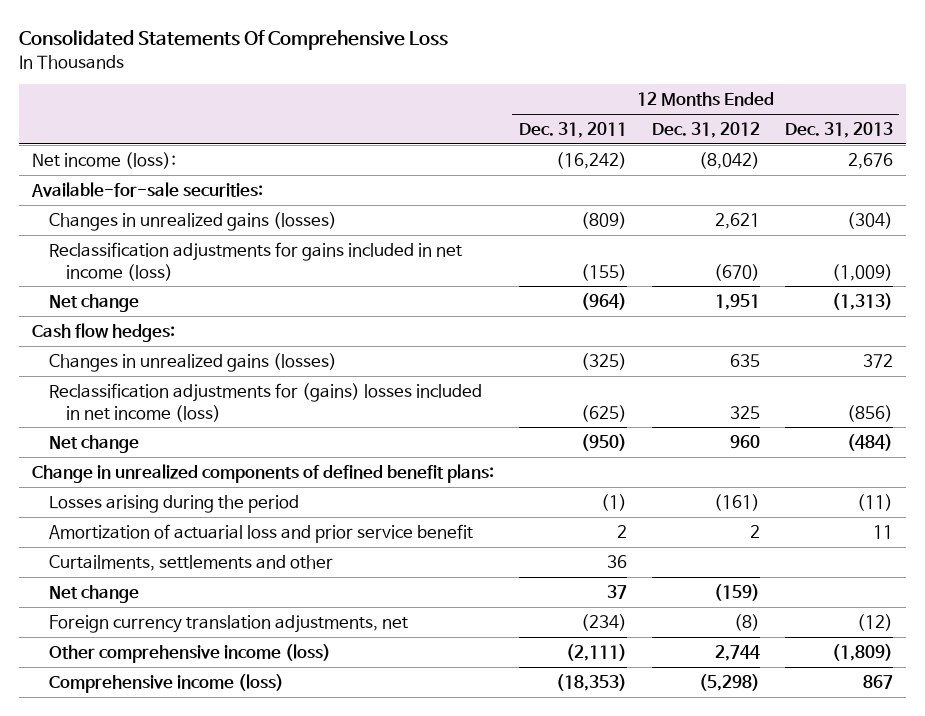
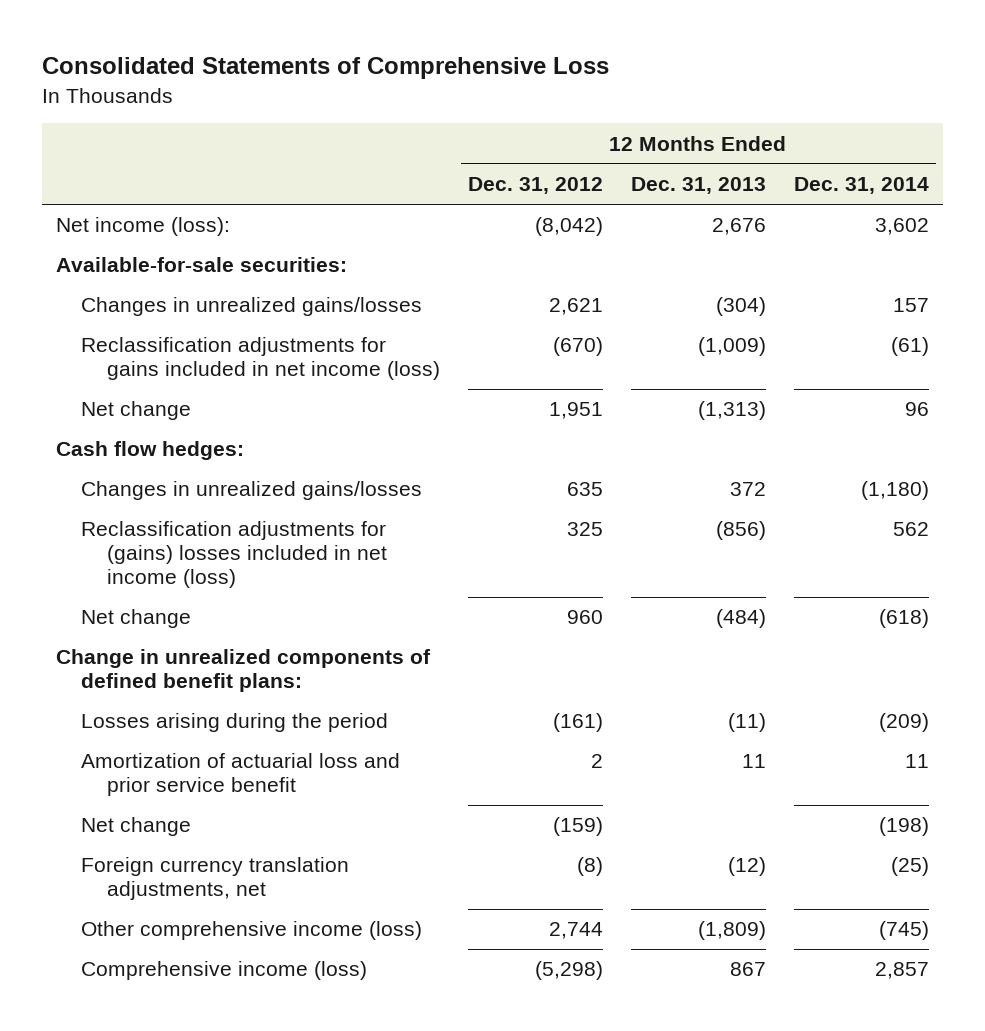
- Consolidated Statements Of Comprehensive Loss
+ Consolidated Statements of Comprehensive Loss
- | 12 Months Ended Dec. 31, 2011 | 12 Months Ended Dec. 31, 2012 | 12 Months Ended Dec. 31, 2013
+ | 12 Months Ended Dec. 31, 2012 | 12 Months Ended Dec. 31, 2013 | 12 Months Ended Dec. 31, 2014
- Changes in unrealized gains (losses) | (809) | 2,621 | (304)
+ Changes in unrealized gains/losses | 2,621 | (304) | 157
- Changes in unrealized gains (losses) | (325) | 635 | 372
+ Changes in unrealized gains/losses | 635 | 372 | (1,180)
- Curtailments, settlements and other | 36 | |

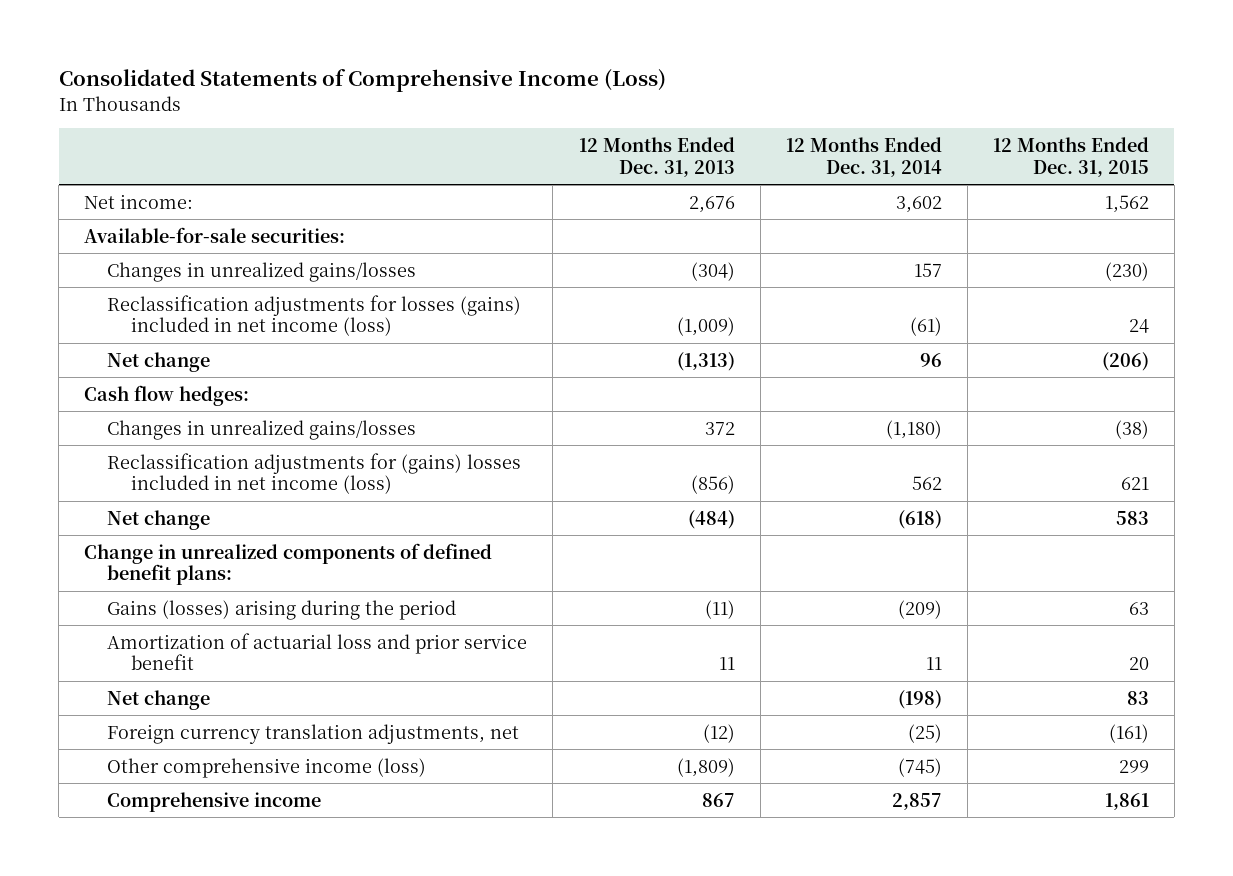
- Consolidated Statements of Comprehensive Loss
+ Consolidated Statements of Comprehensive Income (Loss)
- | 12 Months Ended Dec. 31, 2012 | 12 Months Ended Dec. 31, 2013 | 12 Months Ended Dec. 31, 2014
+ | 12 Months Ended Dec. 31, 2013 | 12 Months Ended Dec. 31, 2014 | 12 Months Ended Dec. 31, 2015
- Net income (loss): | (8,042) | 2,676 | 3,602
+ Net income: | 2,676 | 3,602 | 1,562
- Reclassification adjustments for gains included in net income (loss) | (670) | (1,009) | (61)
+ Reclassification adjustments for losses (gains) included in net income (loss) | (1,009) | (61) | 24
- Losses arising during the period | (161) | (11) | (209)
+ Gains (losses) arising during the period | (11) | (209) | 63
- Comprehensive income (loss) | (5,298) | 867 | 2,857
+ Comprehensive income | 867 | 2,857 | 1,861

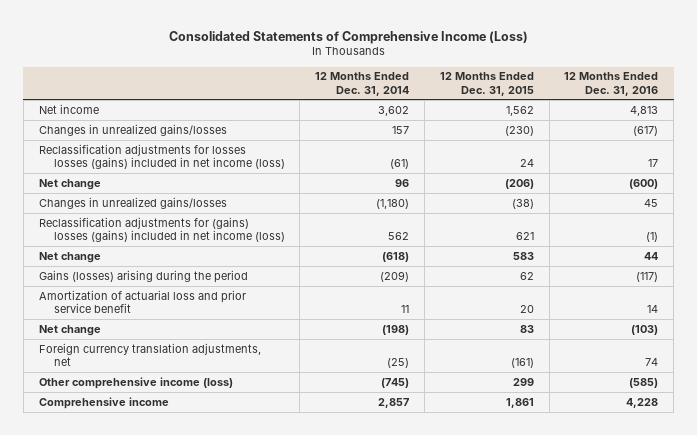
- | 12 Months Ended Dec. 31, 2013 | 12 Months Ended Dec. 31, 2014 | 12 Months Ended Dec. 31, 2015
+ | 12 Months Ended Dec. 31, 2014 | 12 Months Ended Dec. 31, 2015 | 12 Months Ended Dec. 31, 2016
- Net income: | 2,676 | 3,602 | 1,562
- Available-for-sale securities:
+ Net income | 3,602 | 1,562 | 4,813
- Reclassification adjustments for losses (gains) included in net income (loss) | (1,009) | (61) | 24
+ Reclassification adjustments for losses losses (gains) included in net income (loss) | (61) | 24 | 17
- Cash flow hedges:
- Reclassification adjustments for (gains) losses included in net income (loss) | (856) | 562 | 621
+ Reclassification adjustments for (gains) losses (gains) included in net income (loss) | 562 | 621 | (1)
- Change in unrealized components of defined benefit plans:
- Gains (losses) arising during the period | (11) | (209) | 63
+ Gains (losses) arising during the period | (209) | 62 | (117)

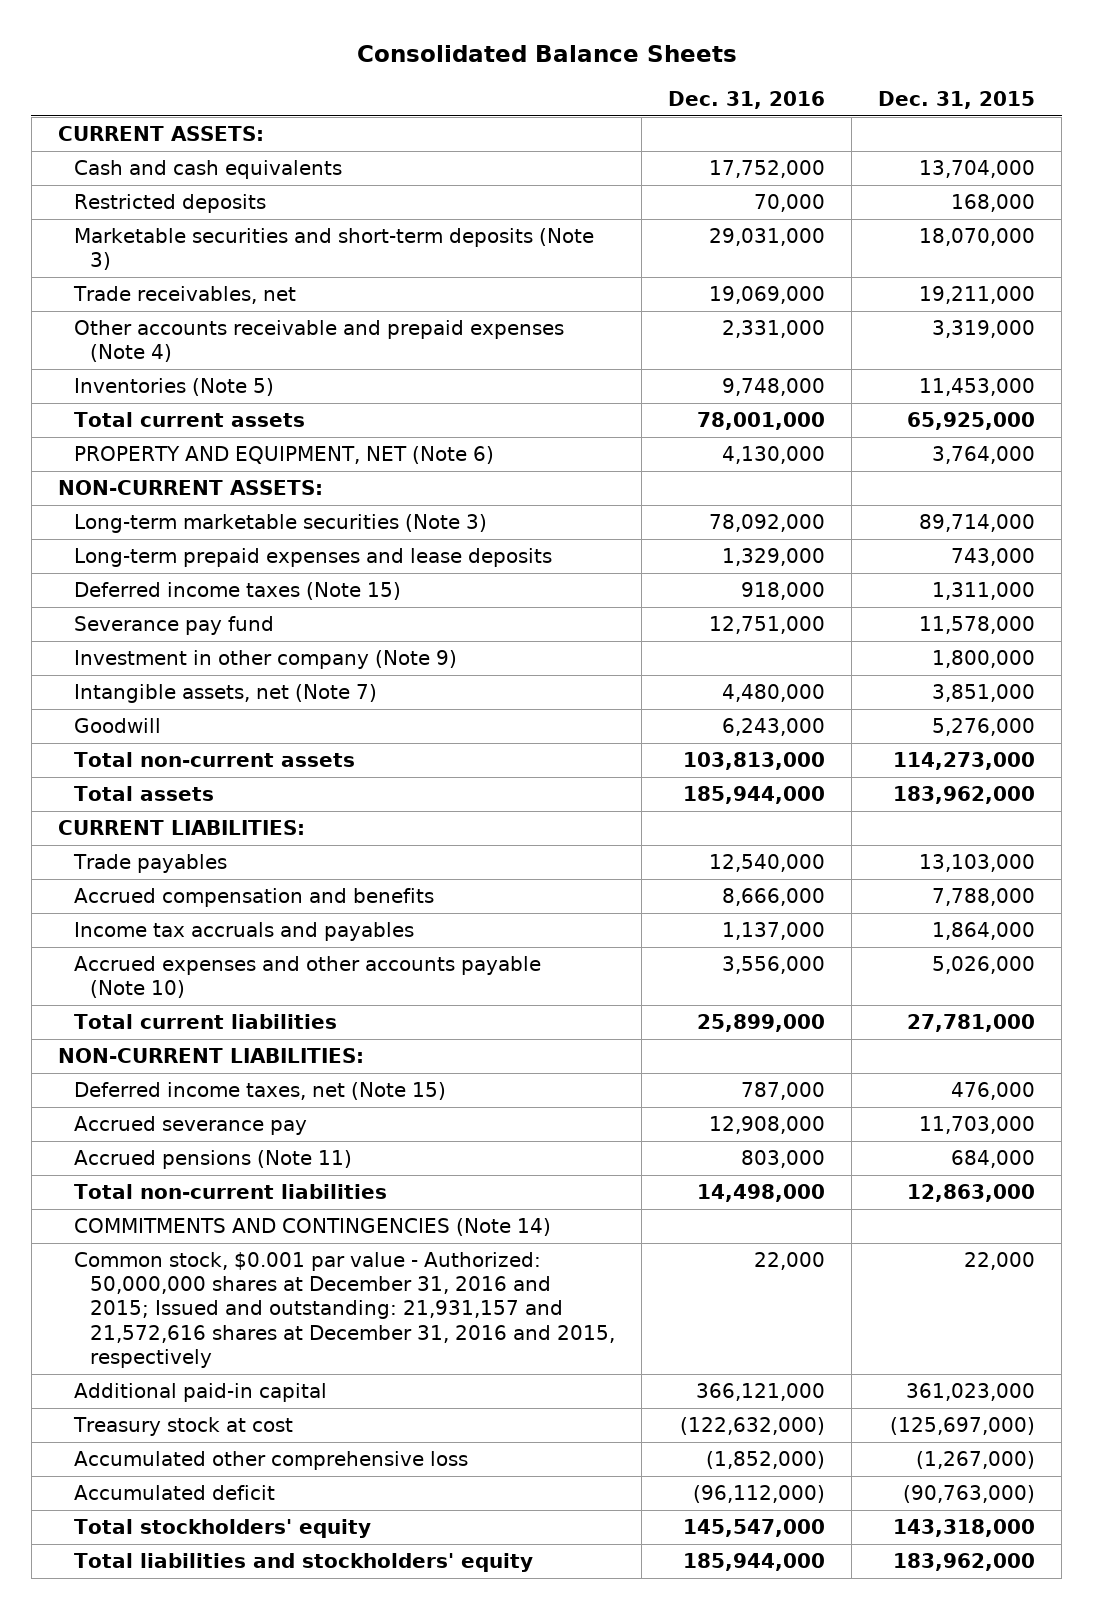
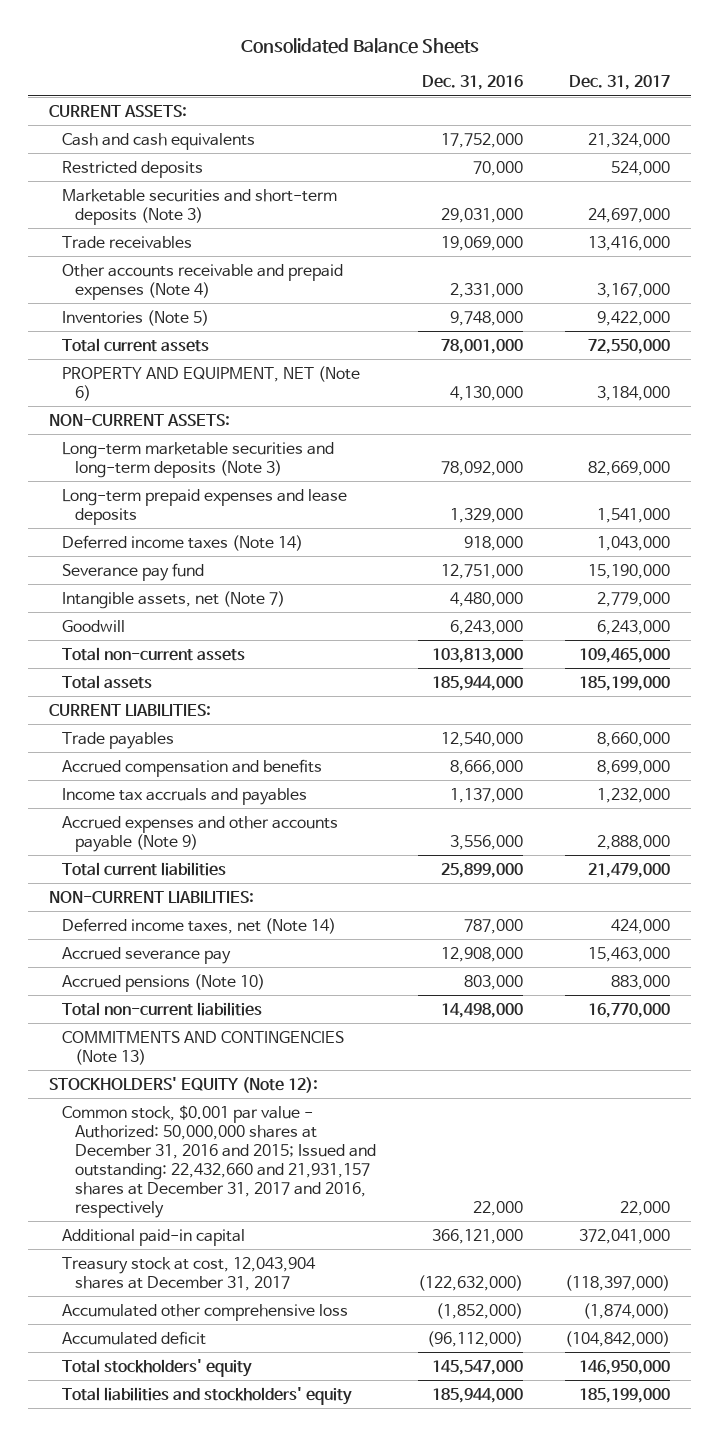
- | Dec. 31, 2016 | Dec. 31, 2015
+ | Dec. 31, 2016 | Dec. 31, 2017
- Trade receivables, net | 19,069,000 | 19,211,000
+ Trade receivables | 19,069,000 | 13,416,000
- Long-term marketable securities (Note 3) | 78,092,000 | 89,714,000
+ Long-term marketable securities and long-term deposits (Note 3) | 78,092,000 | 82,669,000
- Deferred income taxes (Note 15) | 918,000 | 1,311,000
+ Deferred income taxes (Note 14) | 918,000 | 1,043,000
- Investment in other company (Note 9) | | 1,800,000
- Accrued expenses and other accounts payable (Note 10) | 3,556,000 | 5,026,000
+ Accrued expenses and other accounts payable (Note 9) | 3,556,000 | 2,888,000
- Deferred income taxes, net (Note 15) | 787,000 | 476,000
+ Deferred income taxes, net (Note 14) | 787,000 | 424,000
- Accrued pensions (Note 11) | 803,000 | 684,000
+ Accrued pensions (Note 10) | 803,000 | 883,000
- COMMITMENTS AND CONTINGENCIES (Note 14)
- Common stock, $0.001 par value - Authorized: 50,000,000 shares at December 31, 2016 and 2015; Issued and outstanding: 21,931,157 and 21,572,616 shares at December 31, 2016 and 2015, respectively | 22,000 | 22,000
+ COMMITMENTS AND CONTINGENCIES (Note 13)
+ STOCKHOLDERS' EQUITY (Note 12):
+ Common stock, $0.001 par value - Authorized: 50,000,000 shares at December 31, 2016 and 2015; Issued and outstanding: 22,432,660 and 21,931,157 shares at December 31, 2017 and 2016, respectively | 22,000 | 22,000
- Treasury stock at cost | (122,632,000) | (125,697,000)
+ Treasury stock at cost, 12,043,904 shares at December 31, 2017 | (122,632,000) | (118,397,000)

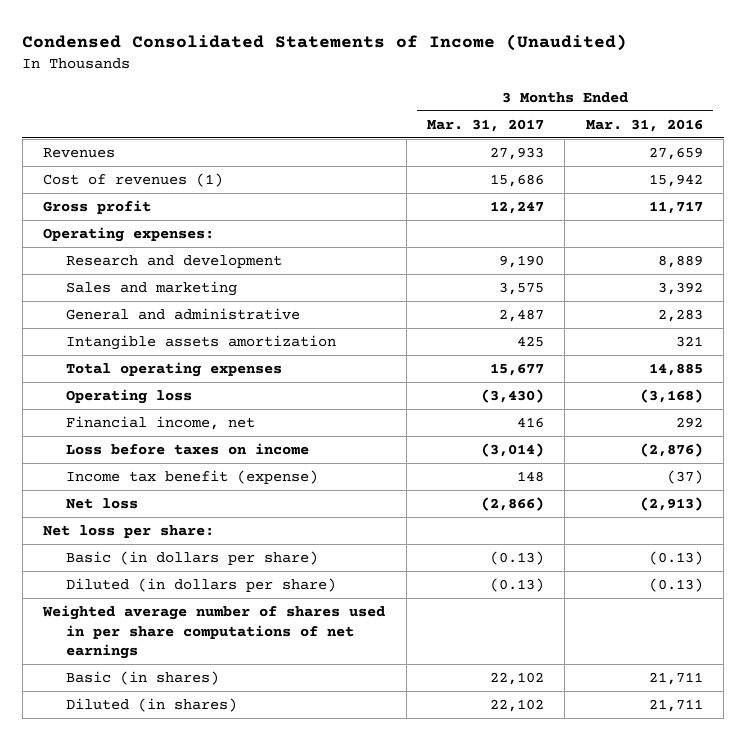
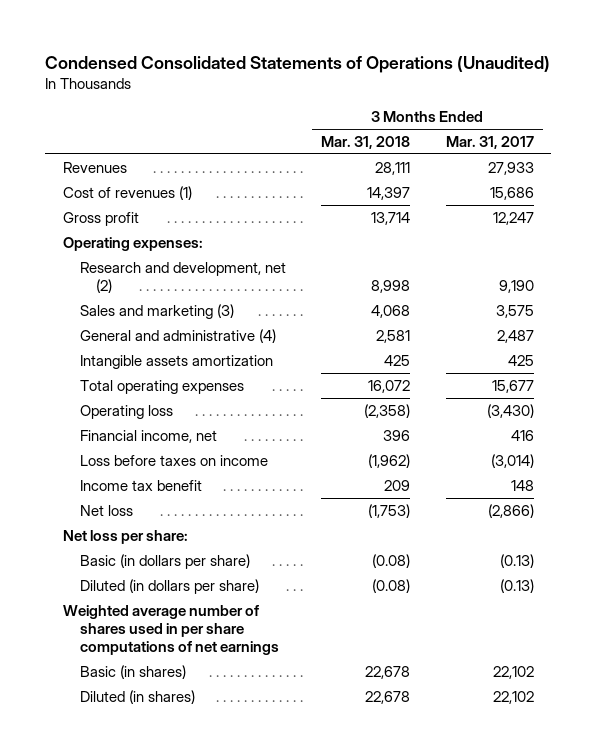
- Condensed Consolidated Statements of Income (Unaudited)
+ Condensed Consolidated Statements of Operations (Unaudited)
- | 3 Months Ended Mar. 31, 2017 | 3 Months Ended Mar. 31, 2016
+ | 3 Months Ended Mar. 31, 2018 | 3 Months Ended Mar. 31, 2017
- Research and development | 9,190 | 8,889
- Sales and marketing | 3,575 | 3,392
- General and administrative | 2,487 | 2,283
+ Research and development, net (2) | 8,998 | 9,190
+ Sales and marketing (3) | 4,068 | 3,575
+ General and administrative (4) | 2,581 | 2,487
- Income tax benefit (expense) | 148 | (37)
+ Income tax benefit | 209 | 148

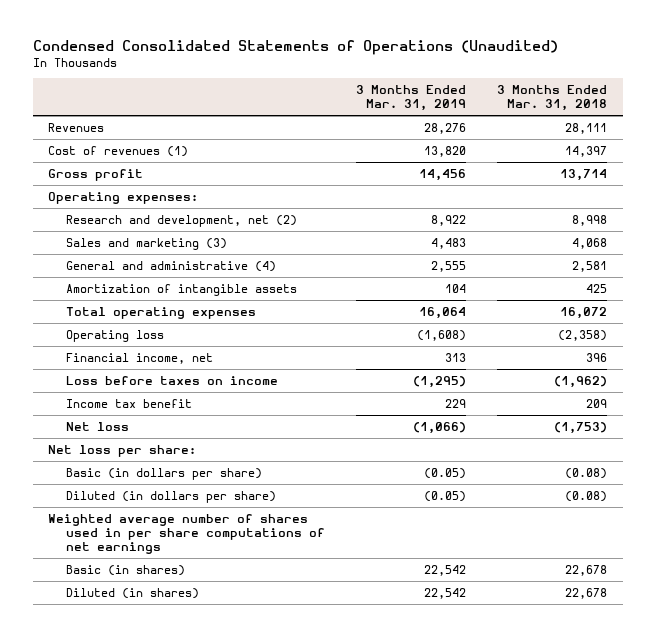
- | 3 Months Ended Mar. 31, 2018 | 3 Months Ended Mar. 31, 2017
+ | 3 Months Ended Mar. 31, 2019 | 3 Months Ended Mar. 31, 2018
- Intangible assets amortization | 425 | 425
+ Amortization of intangible assets | 104 | 425

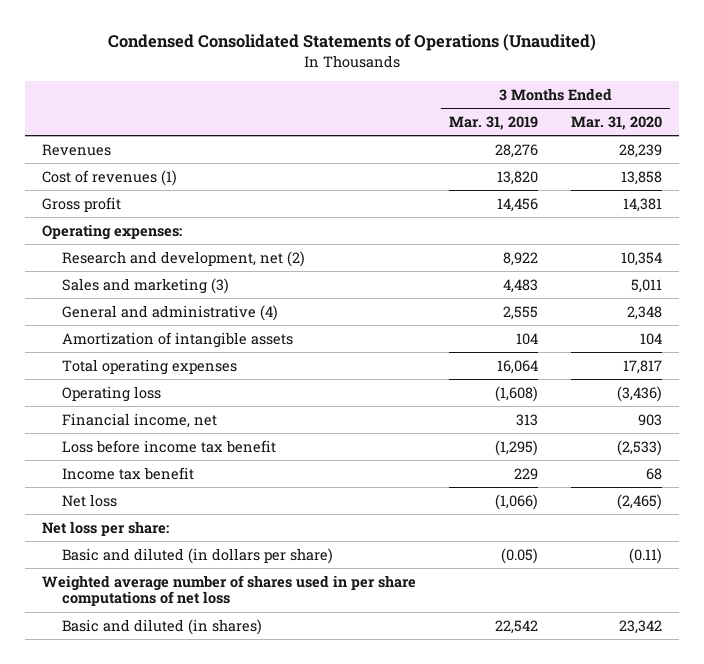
- | 3 Months Ended Mar. 31, 2019 | 3 Months Ended Mar. 31, 2018
+ | 3 Months Ended Mar. 31, 2019 | 3 Months Ended Mar. 31, 2020
- Loss before taxes on income | (1,295) | (1,962)
+ Loss before income tax benefit | (1,295) | (2,533)
- Basic (in dollars per share) | (0.05) | (0.08)
- Diluted (in dollars per share) | (0.05) | (0.08)
- Weighted average number of shares used in per share computations of net earnings
- Basic (in shares) | 22,542 | 22,678
- Diluted (in shares) | 22,542 | 22,678
+ Basic and diluted (in dollars per share) | (0.05) | (0.11)
+ Weighted average number of shares used in per share computations of net loss
+ Basic and diluted (in shares) | 22,542 | 23,342

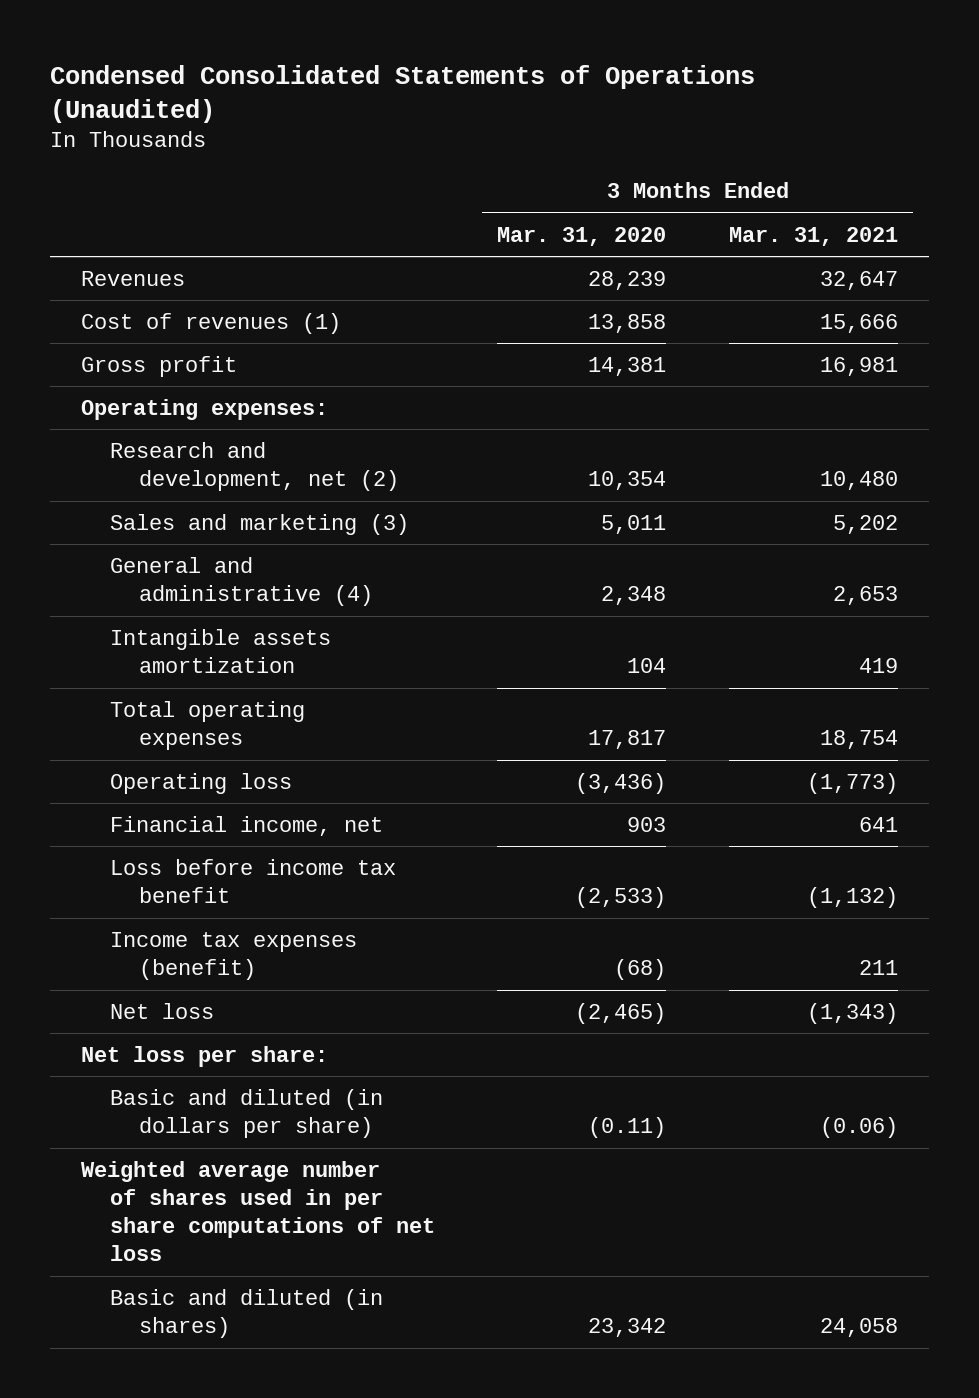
- | 3 Months Ended Mar. 31, 2019 | 3 Months Ended Mar. 31, 2020
+ | 3 Months Ended Mar. 31, 2020 | 3 Months Ended Mar. 31, 2021
- Amortization of intangible assets | 104 | 104
+ Intangible assets amortization | 104 | 419
- Income tax benefit | 229 | 68
+ Income tax expenses (benefit) | (68) | 211

